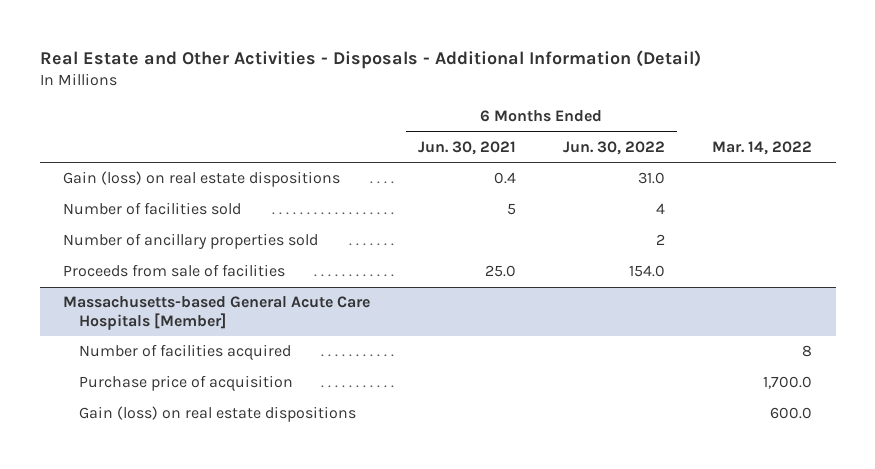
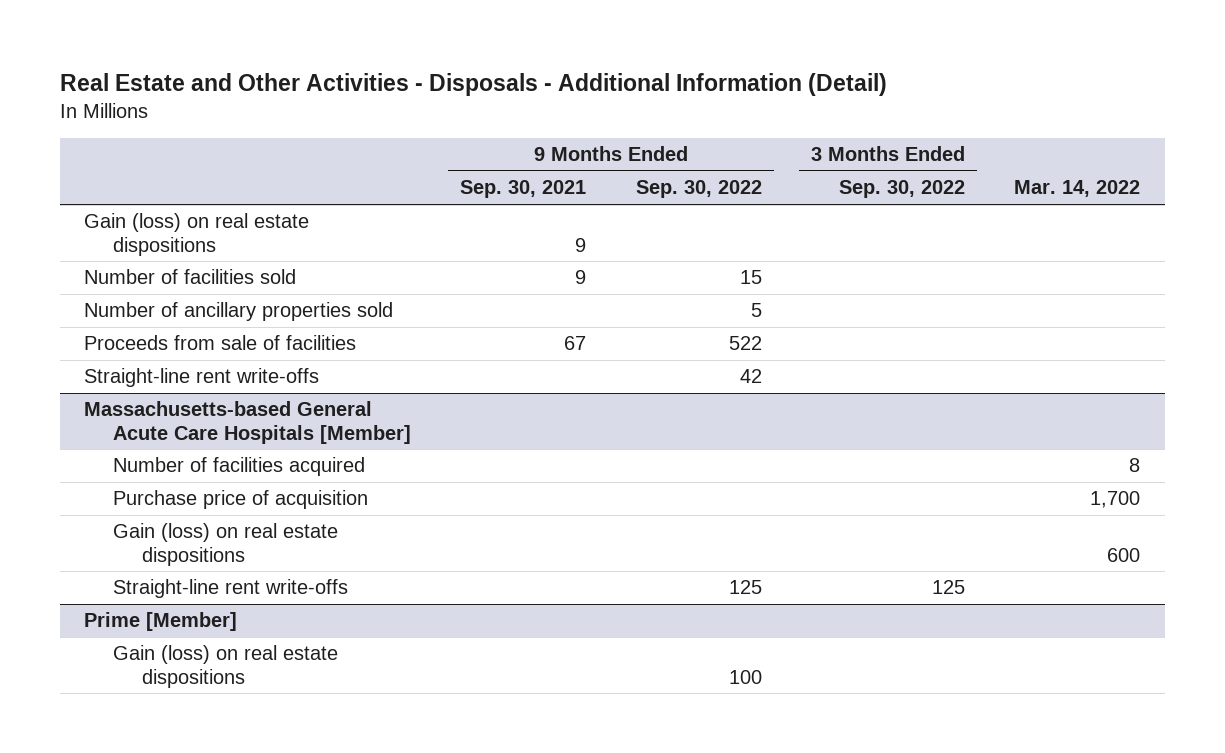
- | 6 Months Ended Jun. 30, 2021 | 6 Months Ended Jun. 30, 2022 | Mar. 14, 2022
+ | 9 Months Ended Sep. 30, 2021 | 9 Months Ended Sep. 30, 2022 | 3 Months Ended Sep. 30, 2022 | Mar. 14, 2022
+ Straight-line rent write-offs | | 42 | |
@ Massachusetts-based General Acute Care Hospitals [Member]
- Purchase price of acquisition | | | 1,700.0
- Gain (loss) on real estate dispositions | | | 600.0
+ Purchase price of acquisition | | | | 1,700
+ Gain (loss) on real estate dispositions | | | | 600
+ Straight-line rent write-offs | | 125 | 125 |
+ Prime [Member]
+ Gain (loss) on real estate dispositions | | 100 | |

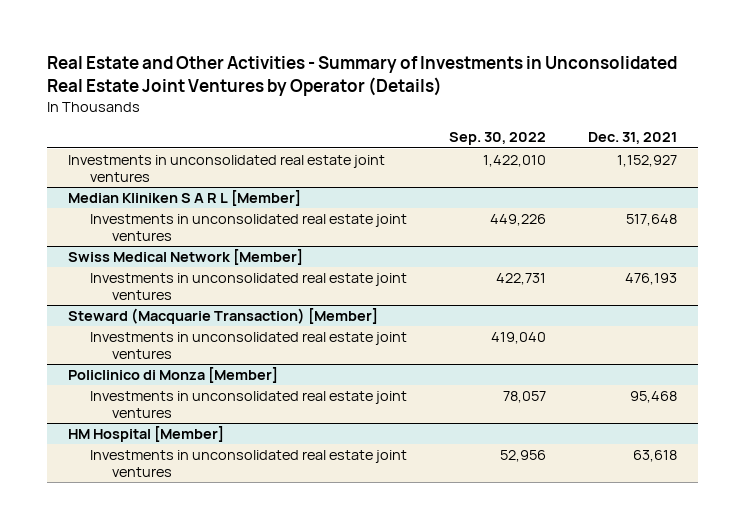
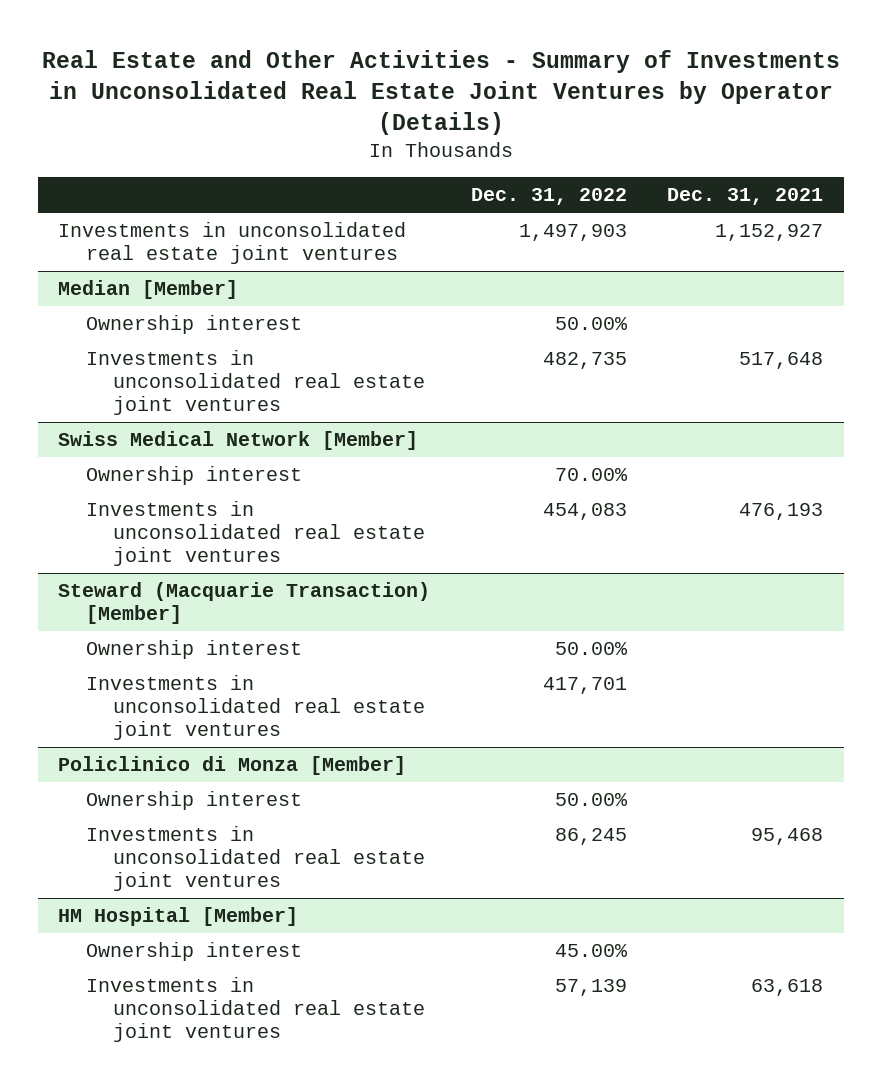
- | Sep. 30, 2022 | Dec. 31, 2021
+ | Dec. 31, 2022 | Dec. 31, 2021
- Median Kliniken S A R L [Member]
+ Median [Member]
+ Ownership interest | 50.00% |
@ Swiss Medical Network [Member]
+ Ownership interest | 70.00% |
@ Steward (Macquarie Transaction) [Member]
+ Ownership interest | 50.00% |
@ Policlinico di Monza [Member]
+ Ownership interest | 50.00% |
@ HM Hospital [Member]
+ Ownership interest | 45.00% |

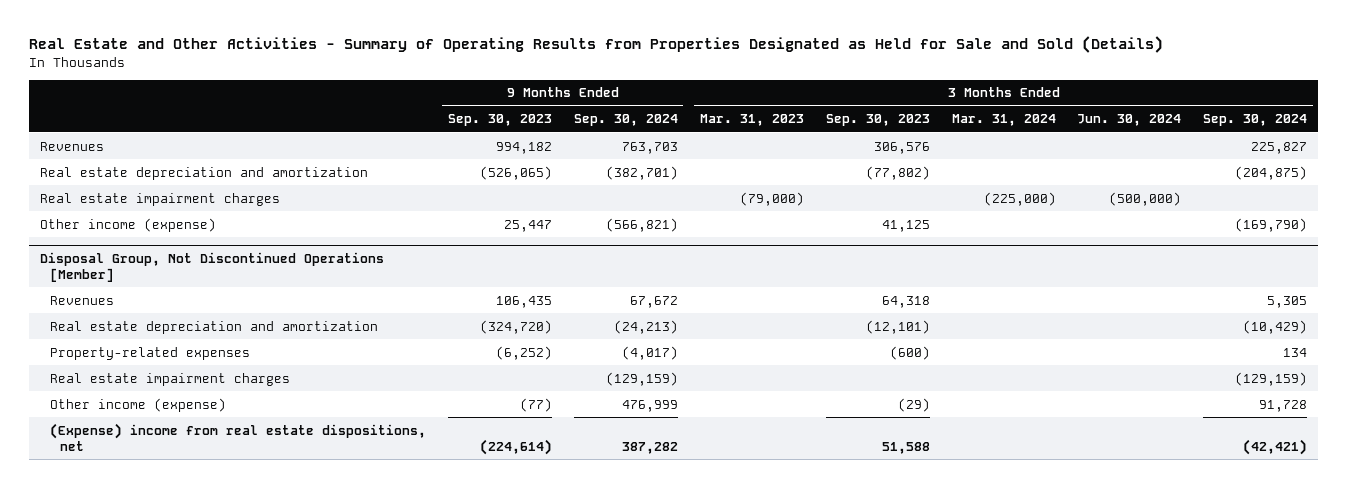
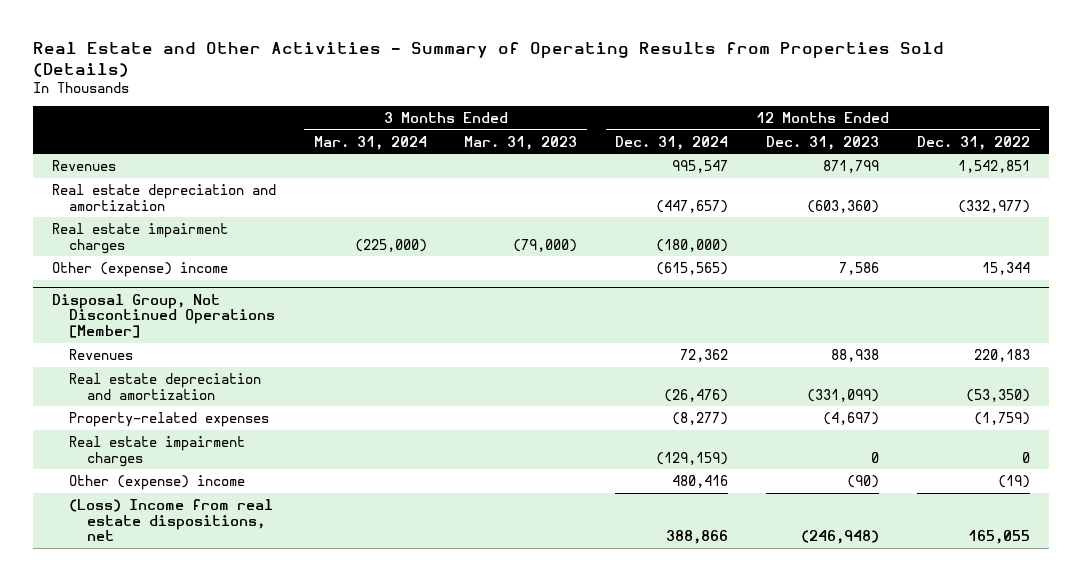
- Real Estate and Other Activities - Summary of Operating Results from Properties Designated as Held for Sale and Sold (Details)
+ Real Estate and Other Activities - Summary of Operating Results from Properties Sold (Details)
- | 9 Months Ended Sep. 30, 2023 | 9 Months Ended Sep. 30, 2024 | 3 Months Ended Mar. 31, 2023 | 3 Months Ended Sep. 30, 2023 | 3 Months Ended Mar. 31, 2024 | 3 Months Ended Jun. 30, 2024 | 3 Months Ended Sep. 30, 2024
+ | 3 Months Ended Mar. 31, 2024 | 3 Months Ended Mar. 31, 2023 | 12 Months Ended Dec. 31, 2024 | 12 Months Ended Dec. 31, 2023 | 12 Months Ended Dec. 31, 2022
- Other income (expense) | 25,447 | (566,821) | | 41,125 | | | (169,790)
+ Other (expense) income | | | (615,565) | 7,586 | 15,344
@ Disposal Group, Not Discontinued Operations [Member]
- Other income (expense) | (77) | 476,999 | | (29) | | | 91,728
- (Expense) income from real estate dispositions, net | (224,614) | 387,282 | | 51,588 | | | (42,421)
+ Other (expense) income | | | 480,416 | (90) | (19)
+ (Loss) Income from real estate dispositions, net | | | 388,866 | (246,948) | 165,055

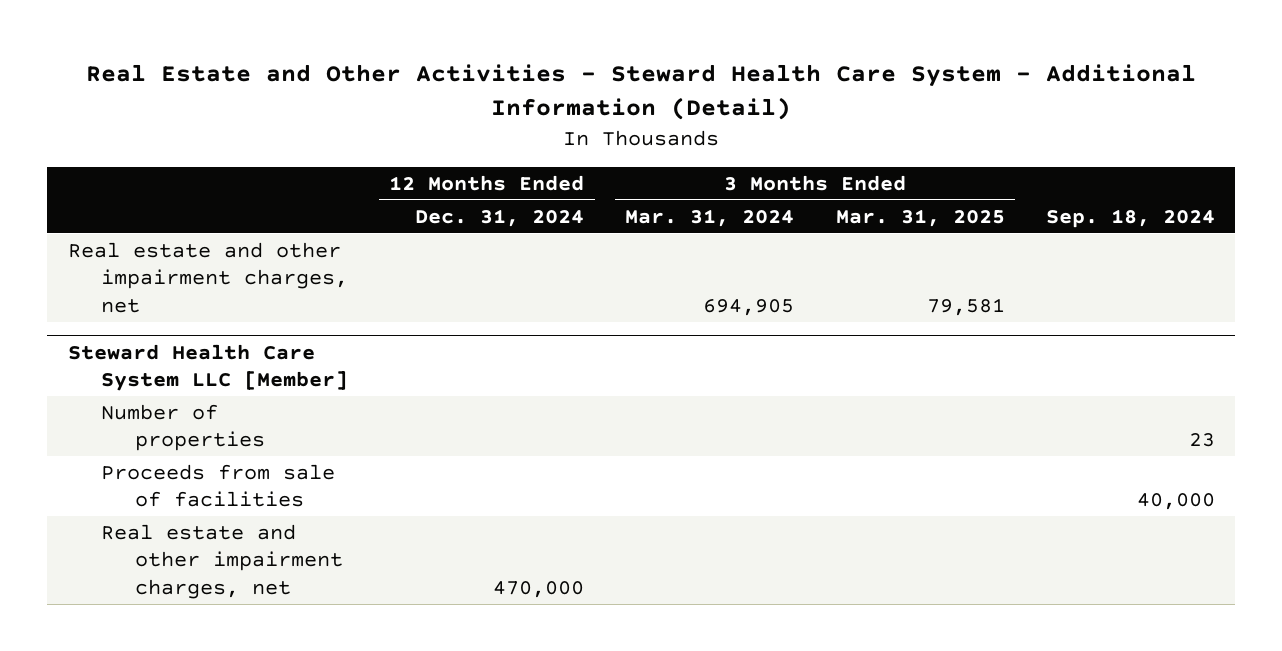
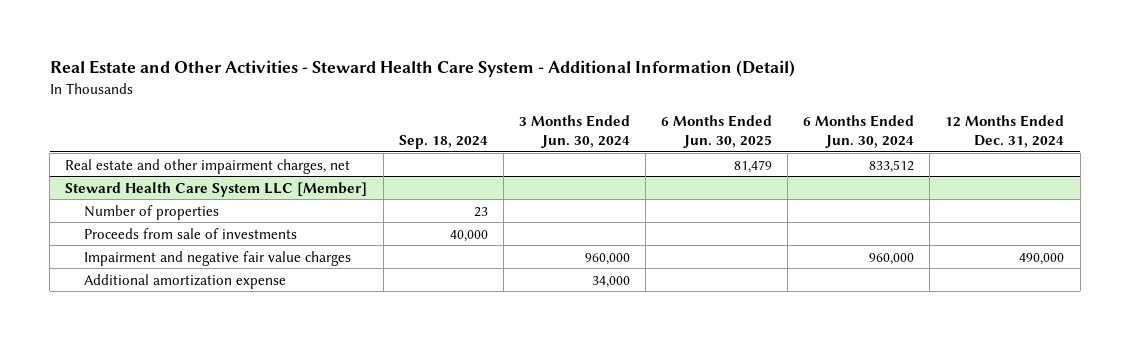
- | 12 Months Ended Dec. 31, 2024 | 3 Months Ended Mar. 31, 2024 | 3 Months Ended Mar. 31, 2025 | Sep. 18, 2024
+ | Sep. 18, 2024 | 3 Months Ended Jun. 30, 2024 | 6 Months Ended Jun. 30, 2025 | 6 Months Ended Jun. 30, 2024 | 12 Months Ended Dec. 31, 2024
@ Steward Health Care System LLC [Member]
- Proceeds from sale of facilities | | | | 40,000
- Real estate and other impairment charges, net | 470,000 | | |
+ Proceeds from sale of investments | 40,000 | | | |
+ Impairment and negative fair value charges | | 960,000 | | 960,000 | 490,000
+ Additional amortization expense | | 34,000 | | |

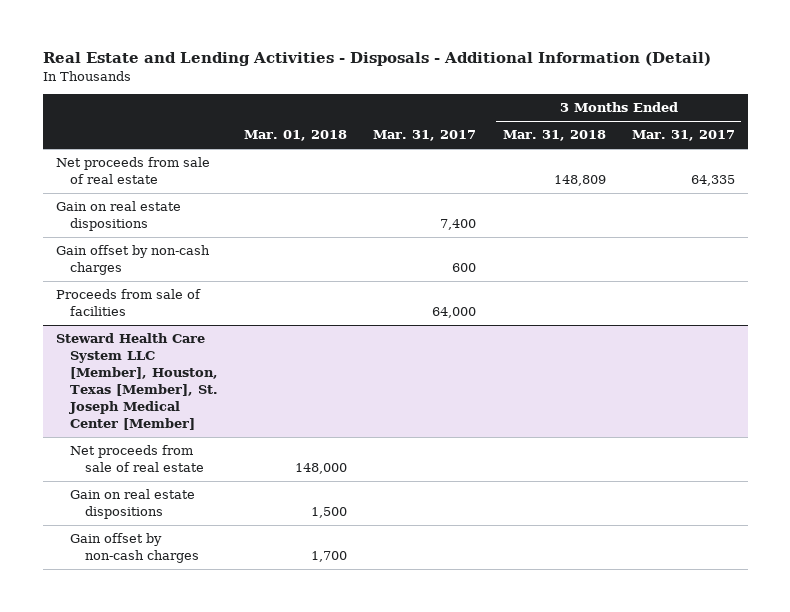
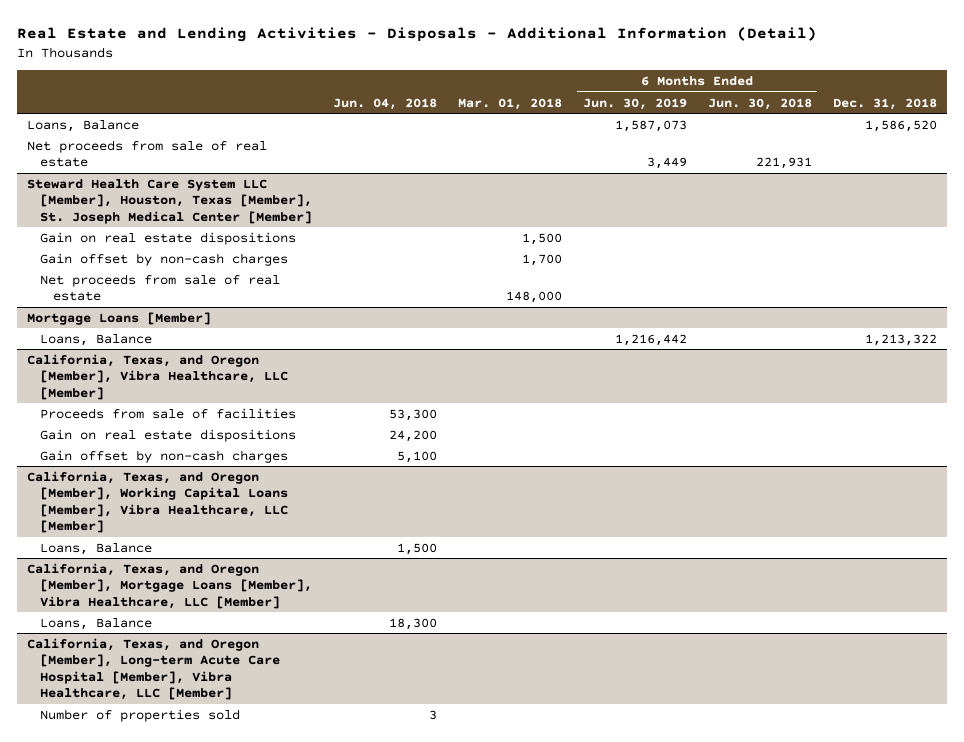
- | Mar. 01, 2018 | Mar. 31, 2017 | 3 Months Ended Mar. 31, 2018 | 3 Months Ended Mar. 31, 2017
+ | Jun. 04, 2018 | Mar. 01, 2018 | 6 Months Ended Jun. 30, 2019 | 6 Months Ended Jun. 30, 2018 | Dec. 31, 2018
+ Loans, Balance | | | 1,587,073 | | 1,586,520
- Gain on real estate dispositions | | 7,400 | |
- Gain offset by non-cash charges | | 600 | |
- Proceeds from sale of facilities | | 64,000 | |
@ Steward Health Care System LLC [Member], Houston, Texas [Member], St. Joseph Medical Center [Member]
moved down: Net proceeds from sale of real estate | | 148,000 | | |
+ Mortgage Loans [Member]
+ Loans, Balance | | | 1,216,442 | | 1,213,322
+ California, Texas, and Oregon [Member], Vibra Healthcare, LLC [Member]
+ Proceeds from sale of facilities | 53,300 | | | |
+ Gain on real estate dispositions | 24,200 | | | |
+ Gain offset by non-cash charges | 5,100 | | | |
+ California, Texas, and Oregon [Member], Working Capital Loans [Member], Vibra Healthcare, LLC [Member]
+ Loans, Balance | 1,500 | | | |
+ California, Texas, and Oregon [Member], Mortgage Loans [Member], Vibra Healthcare, LLC [Member]
+ Loans, Balance | 18,300 | | | |
+ California, Texas, and Oregon [Member], Long-term Acute Care Hospital [Member], Vibra Healthcare, LLC [Member]
+ Number of properties sold | 3 | | | |

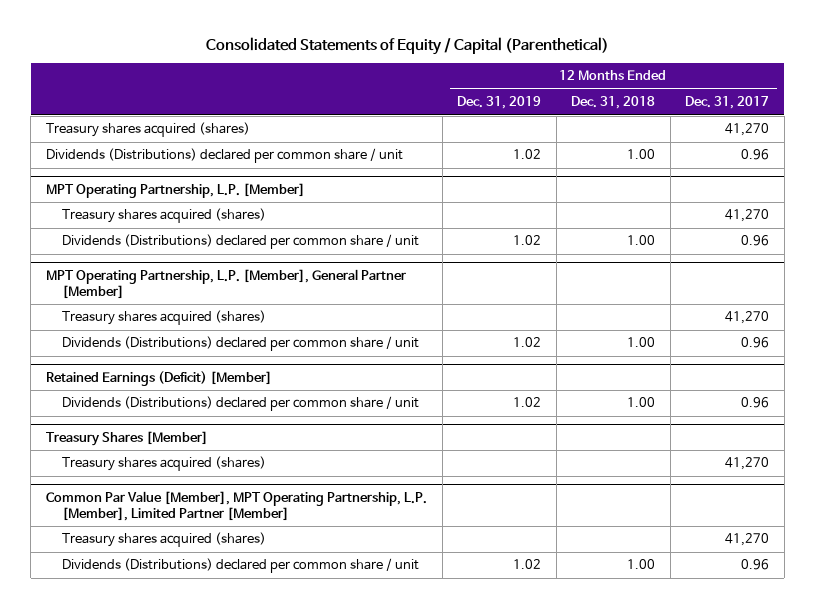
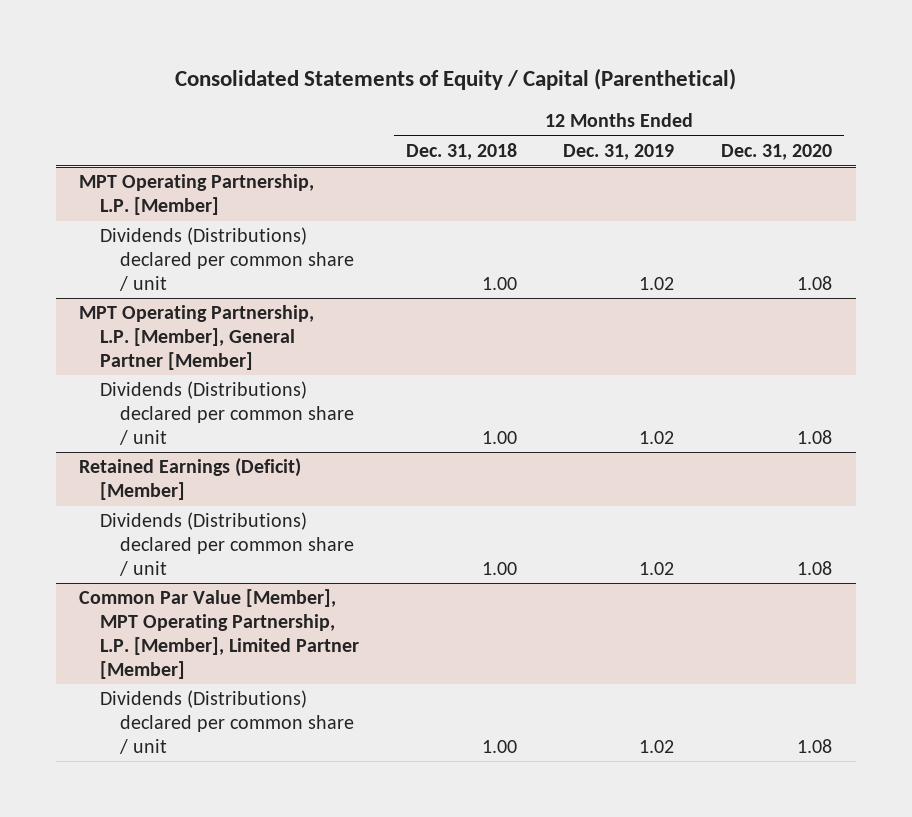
- | 12 Months Ended Dec. 31, 2019 | 12 Months Ended Dec. 31, 2018 | 12 Months Ended Dec. 31, 2017
+ | 12 Months Ended Dec. 31, 2018 | 12 Months Ended Dec. 31, 2019 | 12 Months Ended Dec. 31, 2020
- Treasury shares acquired (shares) | | | 41,270
- Dividends (Distributions) declared per common share / unit | 1.02 | 1.00 | 0.96
@ MPT Operating Partnership, L.P. [Member]
- Treasury shares acquired (shares) | | | 41,270
@ MPT Operating Partnership, L.P. [Member], General Partner [Member]
- Treasury shares acquired (shares) | | | 41,270
- Treasury Shares [Member]
- Treasury shares acquired (shares) | | | 41,270
@ Common Par Value [Member], MPT Operating Partnership, L.P. [Member], Limited Partner [Member]
- Treasury shares acquired (shares) | | | 41,270

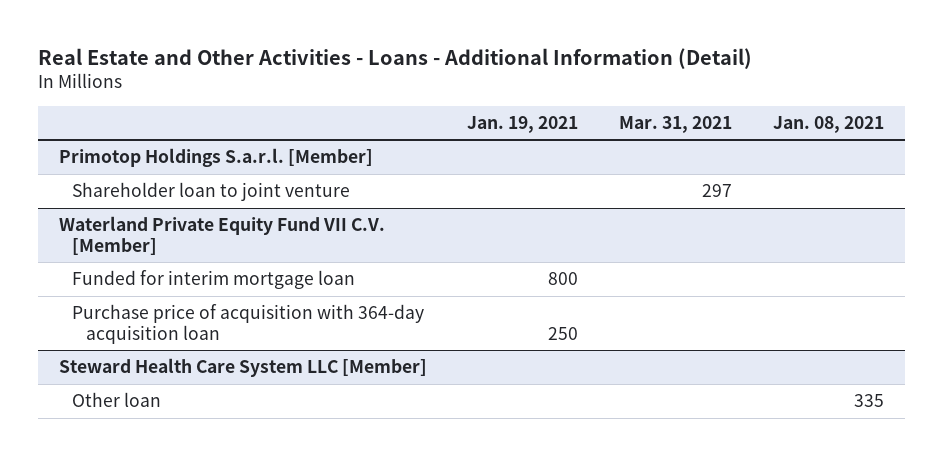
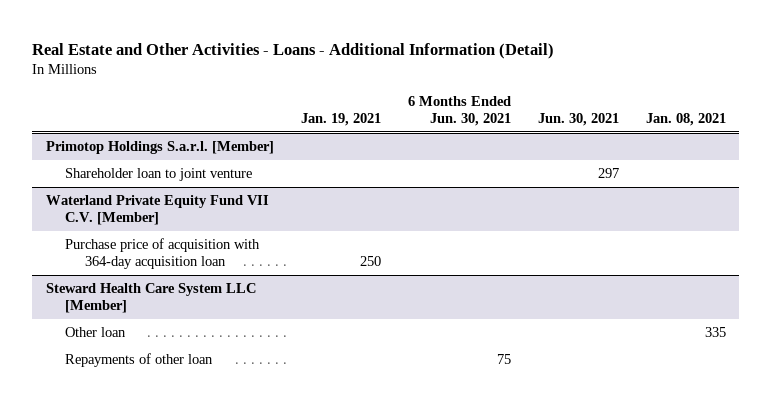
- | Jan. 19, 2021 | Mar. 31, 2021 | Jan. 08, 2021
+ | Jan. 19, 2021 | 6 Months Ended Jun. 30, 2021 | Jun. 30, 2021 | Jan. 08, 2021
@ Waterland Private Equity Fund VII C.V. [Member]
- Funded for interim mortgage loan | 800 | |
@ Steward Health Care System LLC [Member]
+ Repayments of other loan | | 75 | |

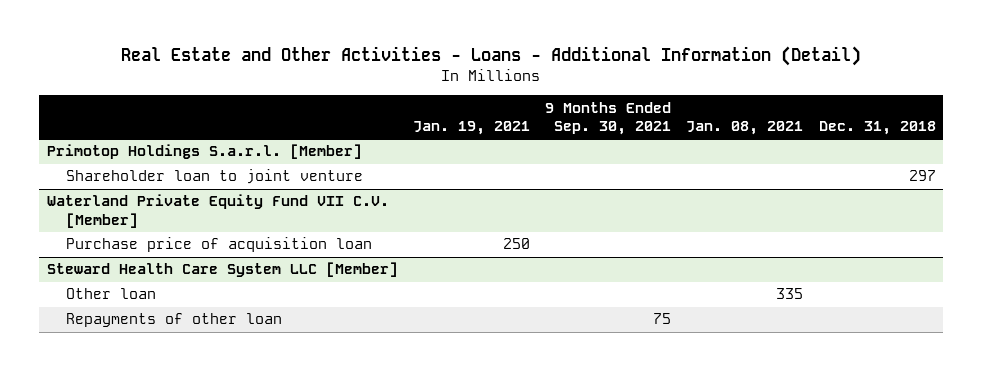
- | Jan. 19, 2021 | 6 Months Ended Jun. 30, 2021 | Jun. 30, 2021 | Jan. 08, 2021
+ | Jan. 19, 2021 | 9 Months Ended Sep. 30, 2021 | Jan. 08, 2021 | Dec. 31, 2018
@ Waterland Private Equity Fund VII C.V. [Member]
- Purchase price of acquisition with 364-day acquisition loan | 250 | | |
+ Purchase price of acquisition loan | 250 | | |

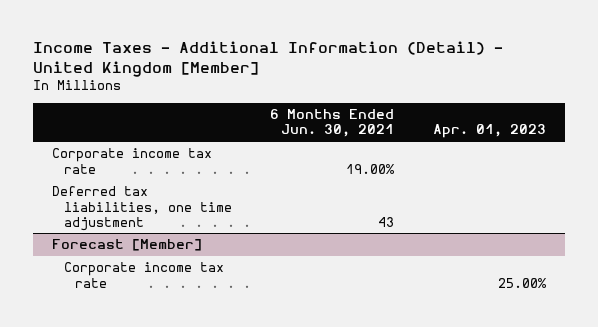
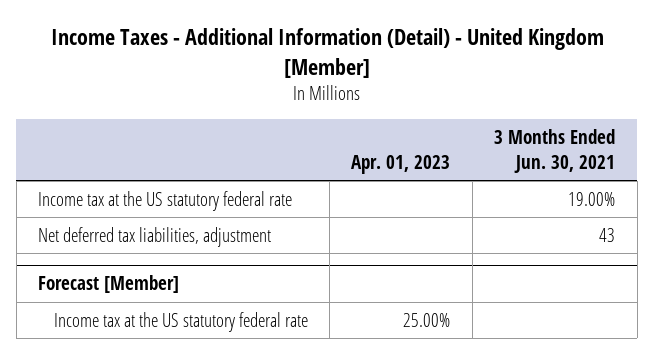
- | 6 Months Ended Jun. 30, 2021 | Apr. 01, 2023
+ | Apr. 01, 2023 | 3 Months Ended Jun. 30, 2021
- Corporate income tax rate | 19.00% |
- Deferred tax liabilities, one time adjustment | 43 |
+ Income tax at the US statutory federal rate | | 19.00%
+ Net deferred tax liabilities, adjustment | | 43
@ Forecast [Member]
- Corporate income tax rate | | 25.00%
+ Income tax at the US statutory federal rate | 25.00% |

